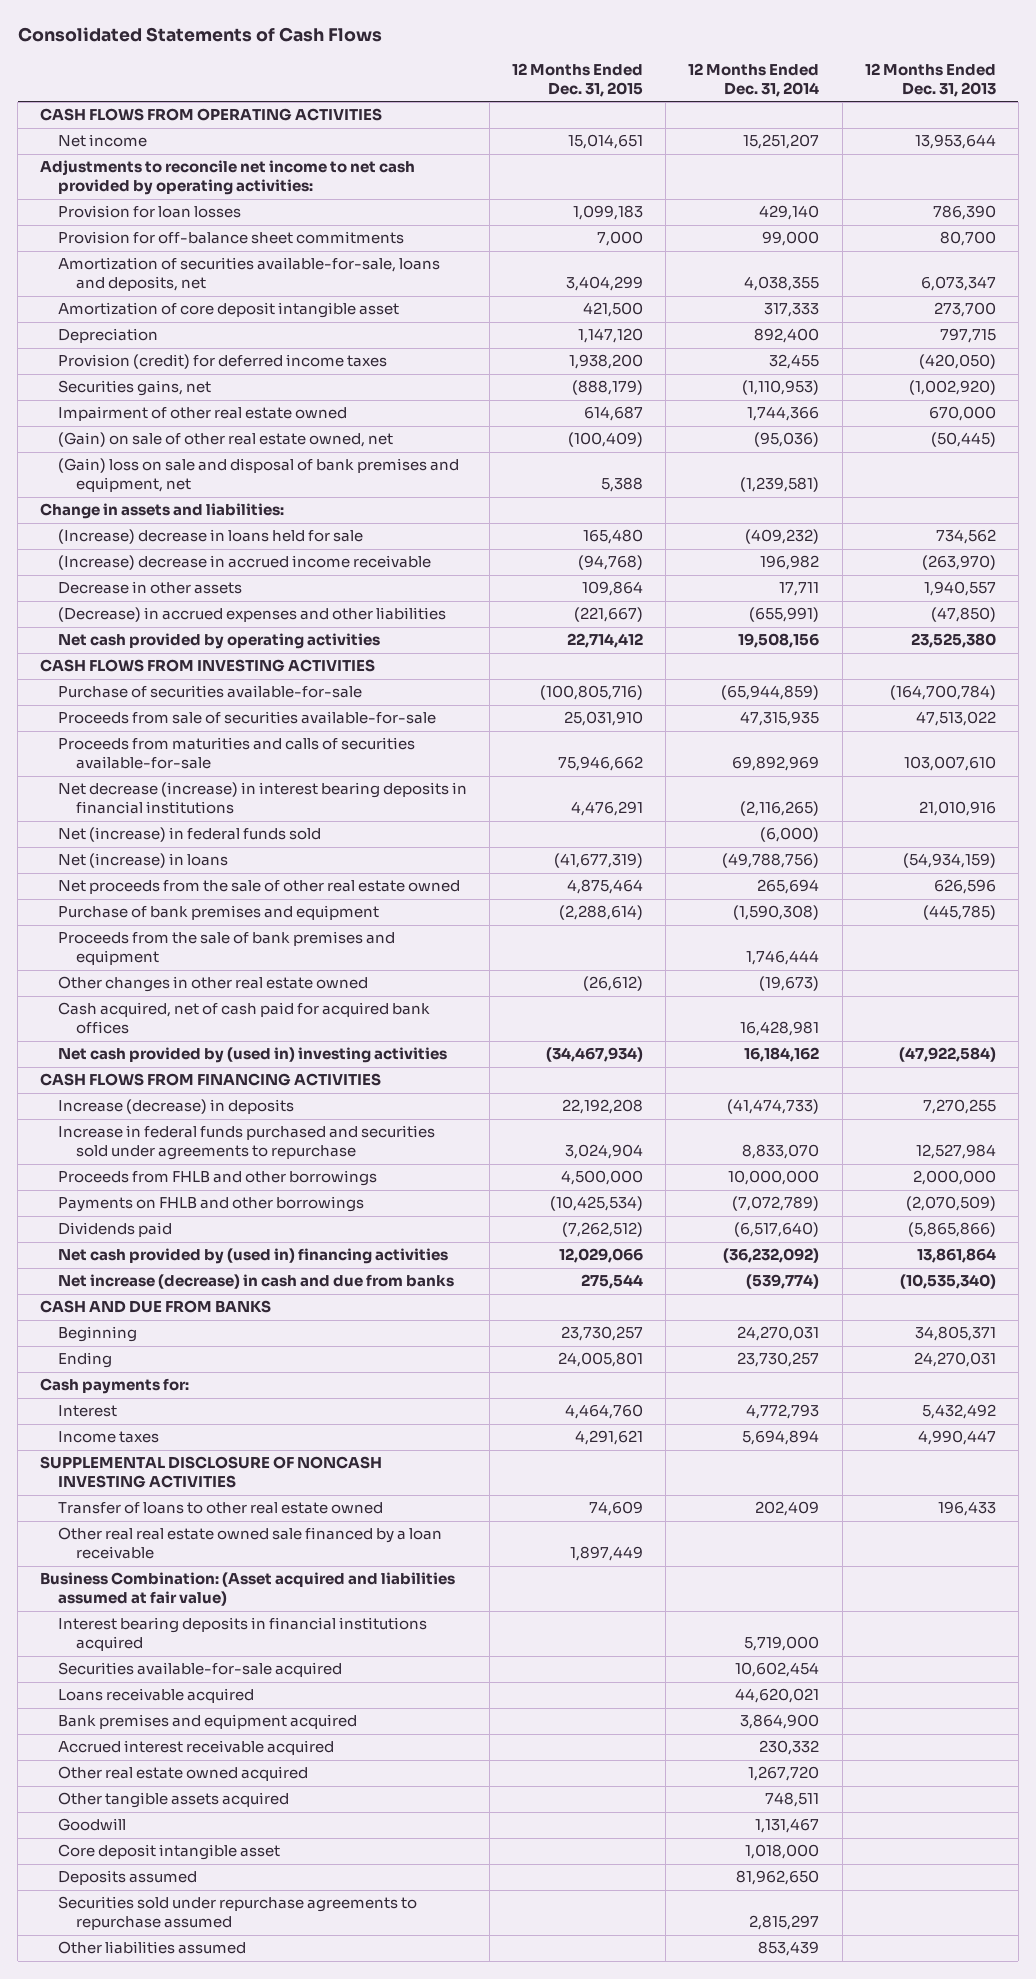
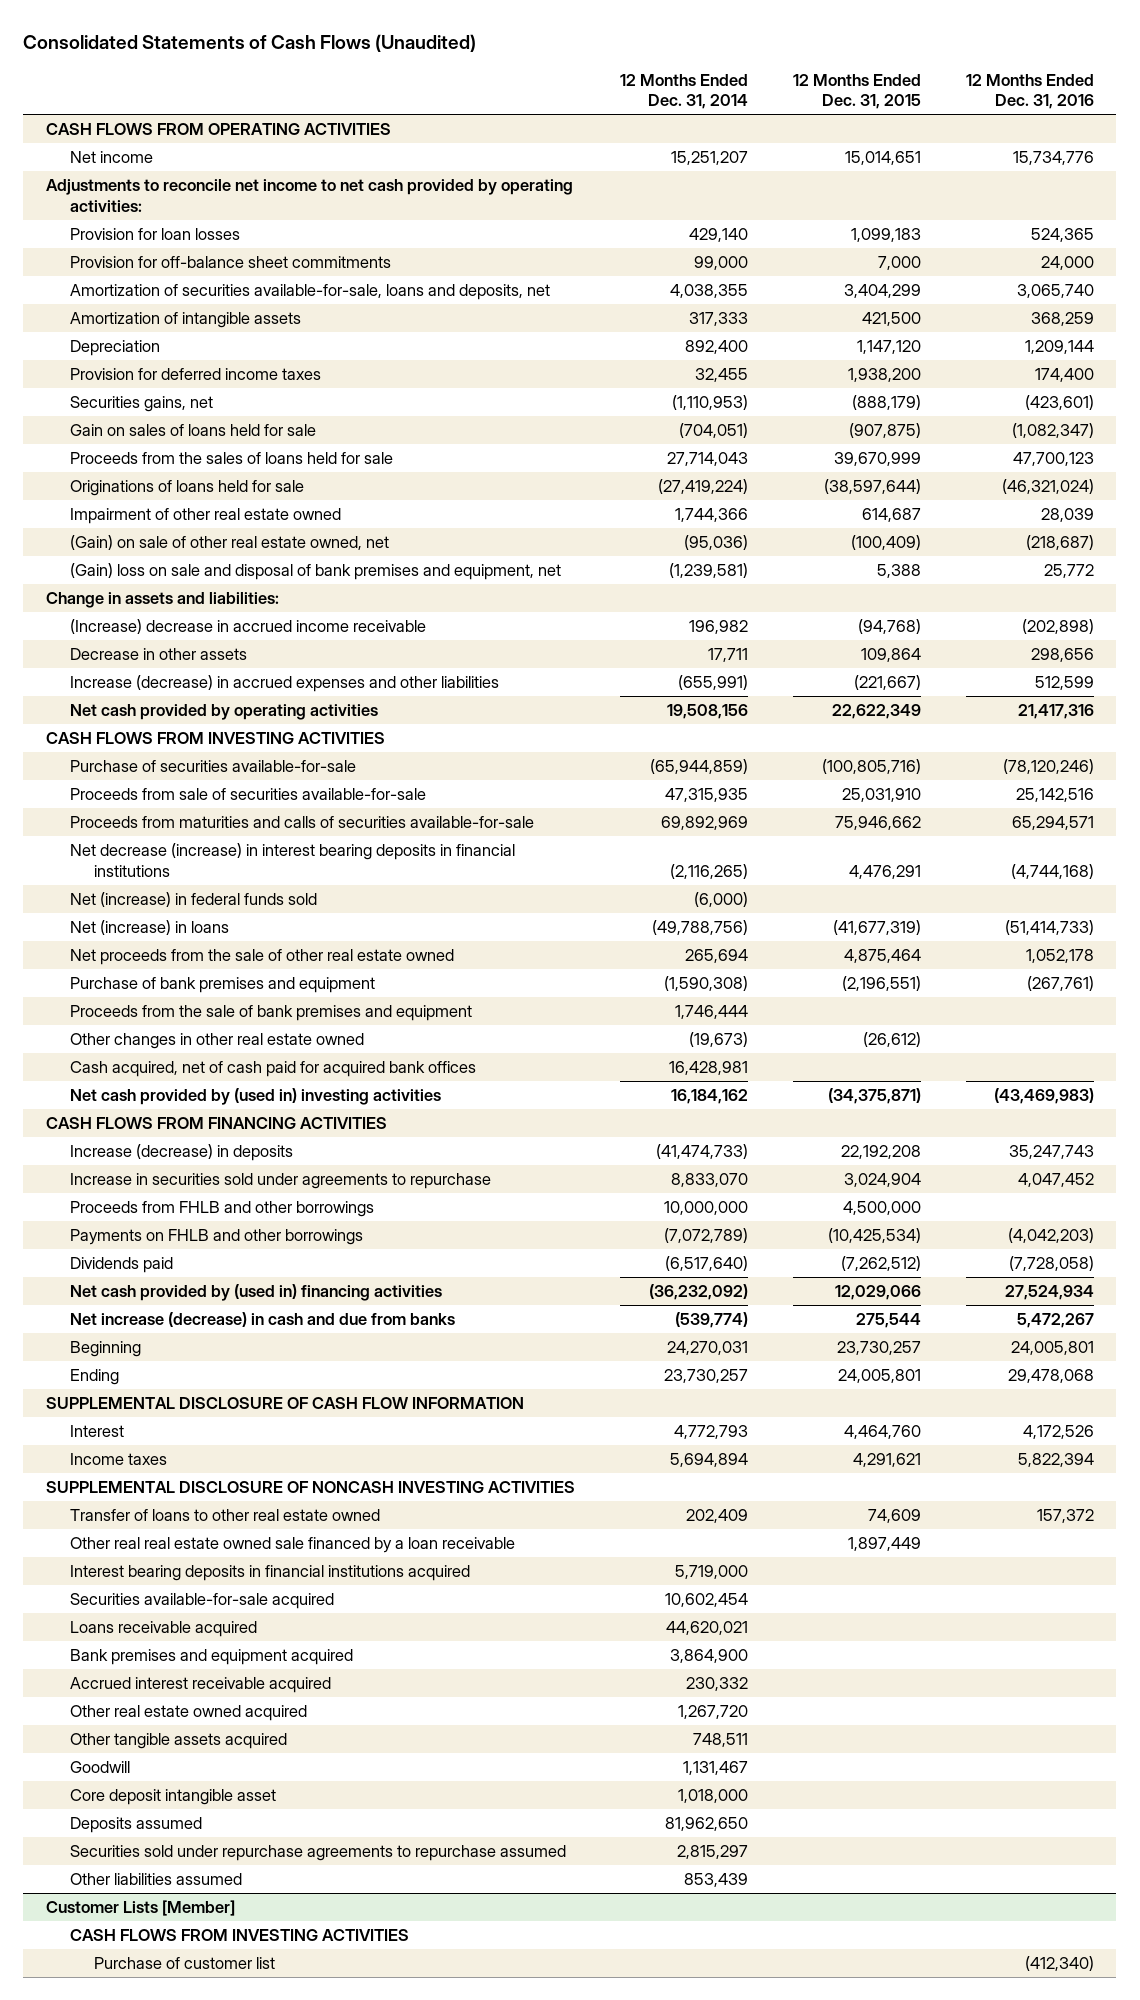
- Consolidated Statements of Cash Flows
+ Consolidated Statements of Cash Flows (Unaudited)
- | 12 Months Ended Dec. 31, 2015 | 12 Months Ended Dec. 31, 2014 | 12 Months Ended Dec. 31, 2013
+ | 12 Months Ended Dec. 31, 2014 | 12 Months Ended Dec. 31, 2015 | 12 Months Ended Dec. 31, 2016
- Amortization of core deposit intangible asset | 421,500 | 317,333 | 273,700
+ Amortization of intangible assets | 317,333 | 421,500 | 368,259
- Provision (credit) for deferred income taxes | 1,938,200 | 32,455 | (420,050)
+ Provision for deferred income taxes | 32,455 | 1,938,200 | 174,400
+ Gain on sales of loans held for sale | (704,051) | (907,875) | (1,082,347)
+ Proceeds from the sales of loans held for sale | 27,714,043 | 39,670,999 | 47,700,123
+ Originations of loans held for sale | (27,419,224) | (38,597,644) | (46,321,024)
- (Increase) decrease in loans held for sale | 165,480 | (409,232) | 734,562
- (Decrease) in accrued expenses and other liabilities | (221,667) | (655,991) | (47,850)
- Net cash provided by operating activities | 22,714,412 | 19,508,156 | 23,525,380
+ Increase (decrease) in accrued expenses and other liabilities | (655,991) | (221,667) | 512,599
+ Net cash provided by operating activities | 19,508,156 | 22,622,349 | 21,417,316
- Purchase of bank premises and equipment | (2,288,614) | (1,590,308) | (445,785)
+ Purchase of bank premises and equipment | (1,590,308) | (2,196,551) | (267,761)
- Net cash provided by (used in) investing activities | (34,467,934) | 16,184,162 | (47,922,584)
+ Net cash provided by (used in) investing activities | 16,184,162 | (34,375,871) | (43,469,983)
- Increase in federal funds purchased and securities sold under agreements to repurchase | 3,024,904 | 8,833,070 | 12,527,984
+ Increase in securities sold under agreements to repurchase | 8,833,070 | 3,024,904 | 4,047,452
- CASH AND DUE FROM BANKS
- Cash payments for:
+ SUPPLEMENTAL DISCLOSURE OF CASH FLOW INFORMATION
- Business Combination: (Asset acquired and liabilities assumed at fair value)
+ Customer Lists [Member]
+ CASH FLOWS FROM INVESTING ACTIVITIES
+ Purchase of customer list | | | (412,340)

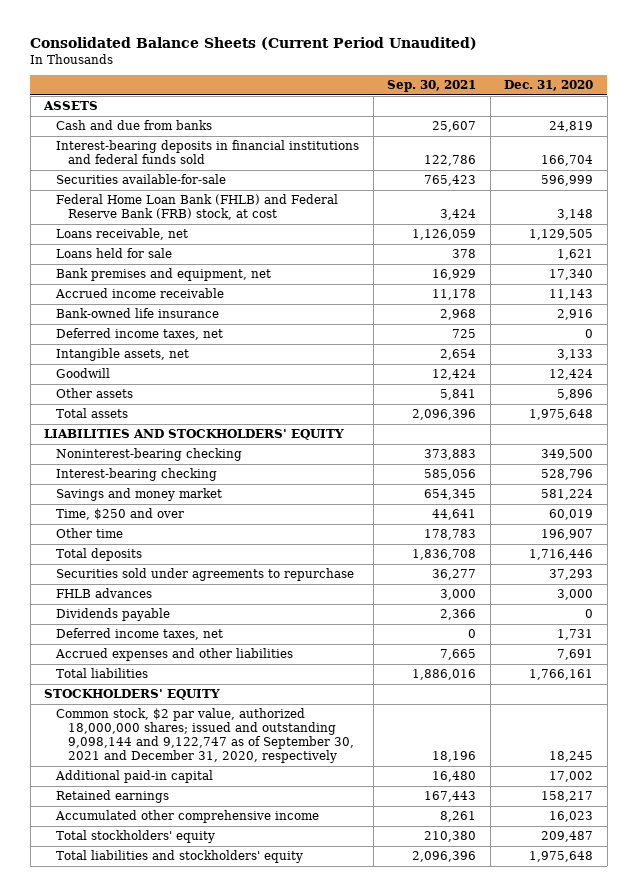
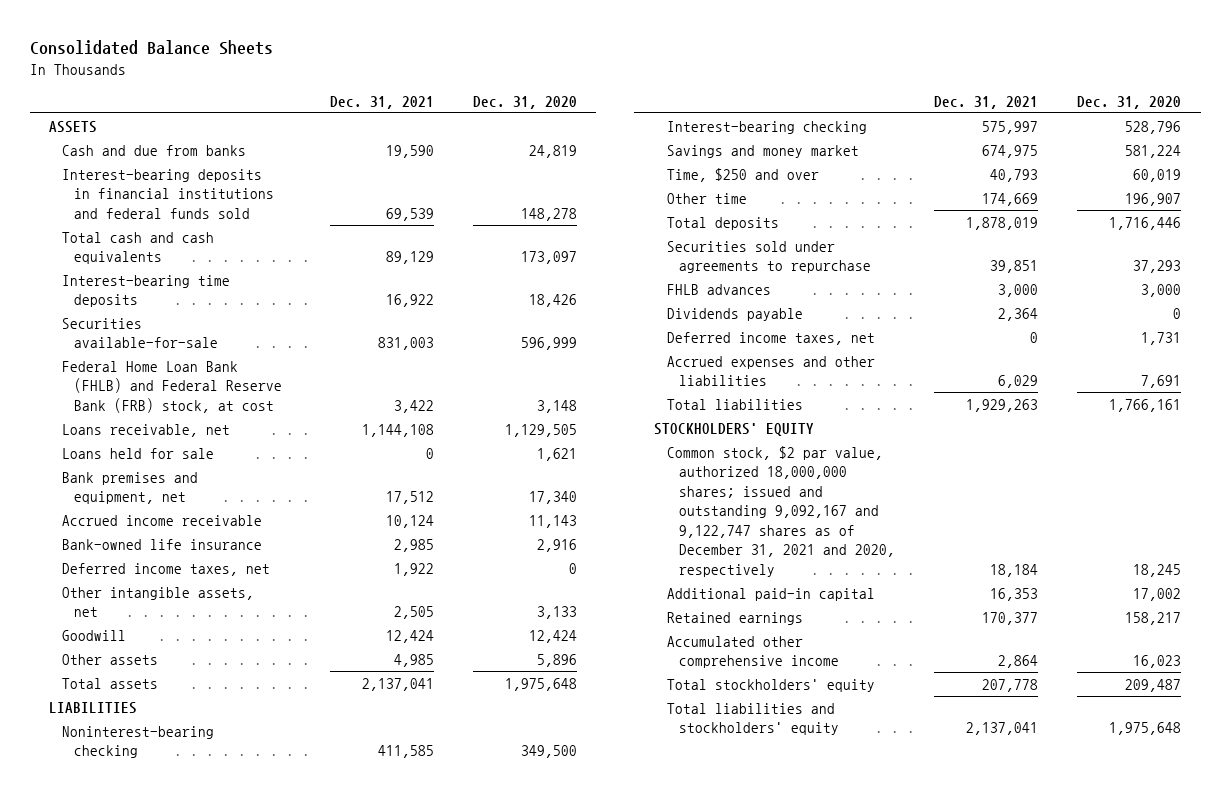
- Consolidated Balance Sheets (Current Period Unaudited)
+ Consolidated Balance Sheets
- | Sep. 30, 2021 | Dec. 31, 2020
+ | Dec. 31, 2021 | Dec. 31, 2020
- Interest-bearing deposits in financial institutions and federal funds sold | 122,786 | 166,704
+ Interest-bearing deposits in financial institutions and federal funds sold | 69,539 | 148,278
+ Total cash and cash equivalents | 89,129 | 173,097
+ Interest-bearing time deposits | 16,922 | 18,426
- Intangible assets, net | 2,654 | 3,133
+ Other intangible assets, net | 2,505 | 3,133
- LIABILITIES AND STOCKHOLDERS' EQUITY
+ LIABILITIES
- Common stock, $2 par value, authorized 18,000,000 shares; issued and outstanding 9,098,144 and 9,122,747 as of September 30, 2021 and December 31, 2020, respectively | 18,196 | 18,245
+ Common stock, $2 par value, authorized 18,000,000 shares; issued and outstanding 9,092,167 and 9,122,747 shares as of December 31, 2021 and 2020, respectively | 18,184 | 18,245

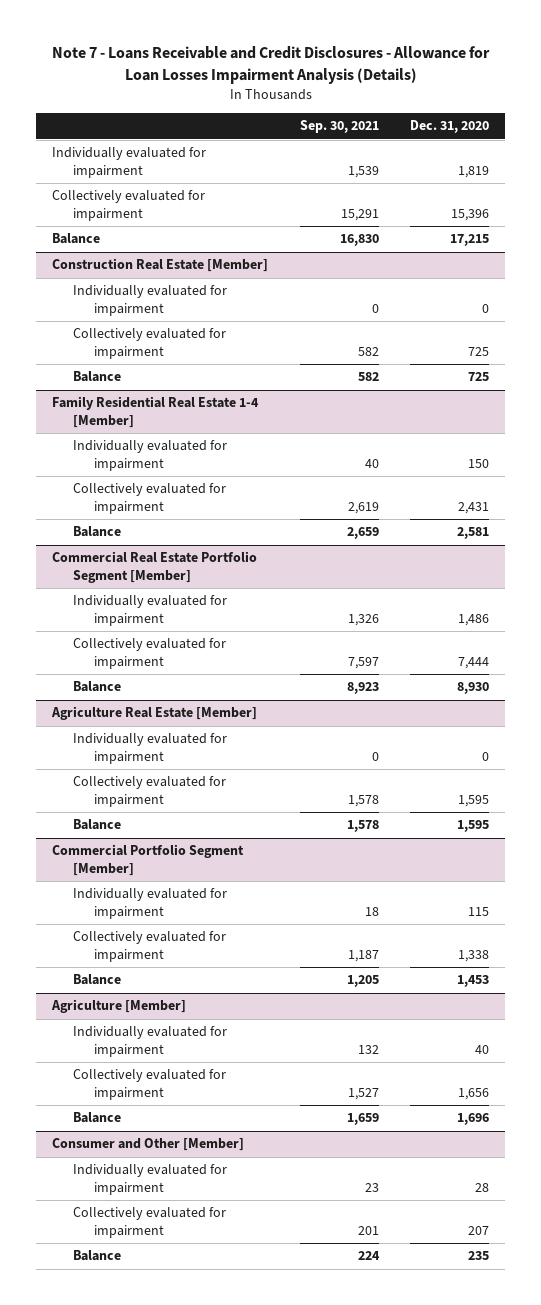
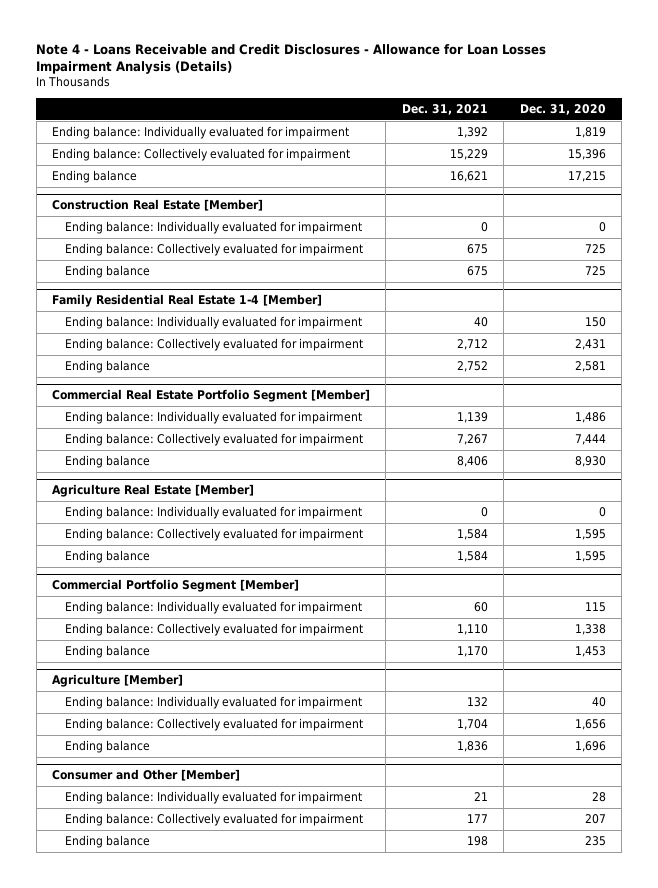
- Note 7 - Loans Receivable and Credit Disclosures - Allowance for Loan Losses Impairment Analysis (Details)
+ Note 4 - Loans Receivable and Credit Disclosures - Allowance for Loan Losses Impairment Analysis (Details)
- | Sep. 30, 2021 | Dec. 31, 2020
+ | Dec. 31, 2021 | Dec. 31, 2020
- Individually evaluated for impairment | 1,539 | 1,819
- Collectively evaluated for impairment | 15,291 | 15,396
- Balance | 16,830 | 17,215
+ Ending balance: Individually evaluated for impairment | 1,392 | 1,819
+ Ending balance: Collectively evaluated for impairment | 15,229 | 15,396
+ Ending balance | 16,621 | 17,215
@ Construction Real Estate [Member]
- Individually evaluated for impairment | 0 | 0
- Collectively evaluated for impairment | 582 | 725
- Balance | 582 | 725
+ Ending balance: Individually evaluated for impairment | 0 | 0
+ Ending balance: Collectively evaluated for impairment | 675 | 725
+ Ending balance | 675 | 725
@ Family Residential Real Estate 1-4 [Member]
- Individually evaluated for impairment | 40 | 150
- Collectively evaluated for impairment | 2,619 | 2,431
- Balance | 2,659 | 2,581
+ Ending balance: Individually evaluated for impairment | 40 | 150
+ Ending balance: Collectively evaluated for impairment | 2,712 | 2,431
+ Ending balance | 2,752 | 2,581
@ Commercial Real Estate Portfolio Segment [Member]
- Individually evaluated for impairment | 1,326 | 1,486
- Collectively evaluated for impairment | 7,597 | 7,444
- Balance | 8,923 | 8,930
+ Ending balance: Individually evaluated for impairment | 1,139 | 1,486
+ Ending balance: Collectively evaluated for impairment | 7,267 | 7,444
+ Ending balance | 8,406 | 8,930
@ Agriculture Real Estate [Member]
- Individually evaluated for impairment | 0 | 0
- Collectively evaluated for impairment | 1,578 | 1,595
- Balance | 1,578 | 1,595
+ Ending balance: Individually evaluated for impairment | 0 | 0
+ Ending balance: Collectively evaluated for impairment | 1,584 | 1,595
+ Ending balance | 1,584 | 1,595
@ Commercial Portfolio Segment [Member]
- Individually evaluated for impairment | 18 | 115
- Collectively evaluated for impairment | 1,187 | 1,338
- Balance | 1,205 | 1,453
+ Ending balance: Individually evaluated for impairment | 60 | 115
+ Ending balance: Collectively evaluated for impairment | 1,110 | 1,338
+ Ending balance | 1,170 | 1,453
@ Agriculture [Member]
- Individually evaluated for impairment | 132 | 40
- Collectively evaluated for impairment | 1,527 | 1,656
- Balance | 1,659 | 1,696
+ Ending balance: Individually evaluated for impairment | 132 | 40
+ Ending balance: Collectively evaluated for impairment | 1,704 | 1,656
+ Ending balance | 1,836 | 1,696
@ Consumer and Other [Member]
- Individually evaluated for impairment | 23 | 28
- Collectively evaluated for impairment | 201 | 207
- Balance | 224 | 235
+ Ending balance: Individually evaluated for impairment | 21 | 28
+ Ending balance: Collectively evaluated for impairment | 177 | 207
+ Ending balance | 198 | 235

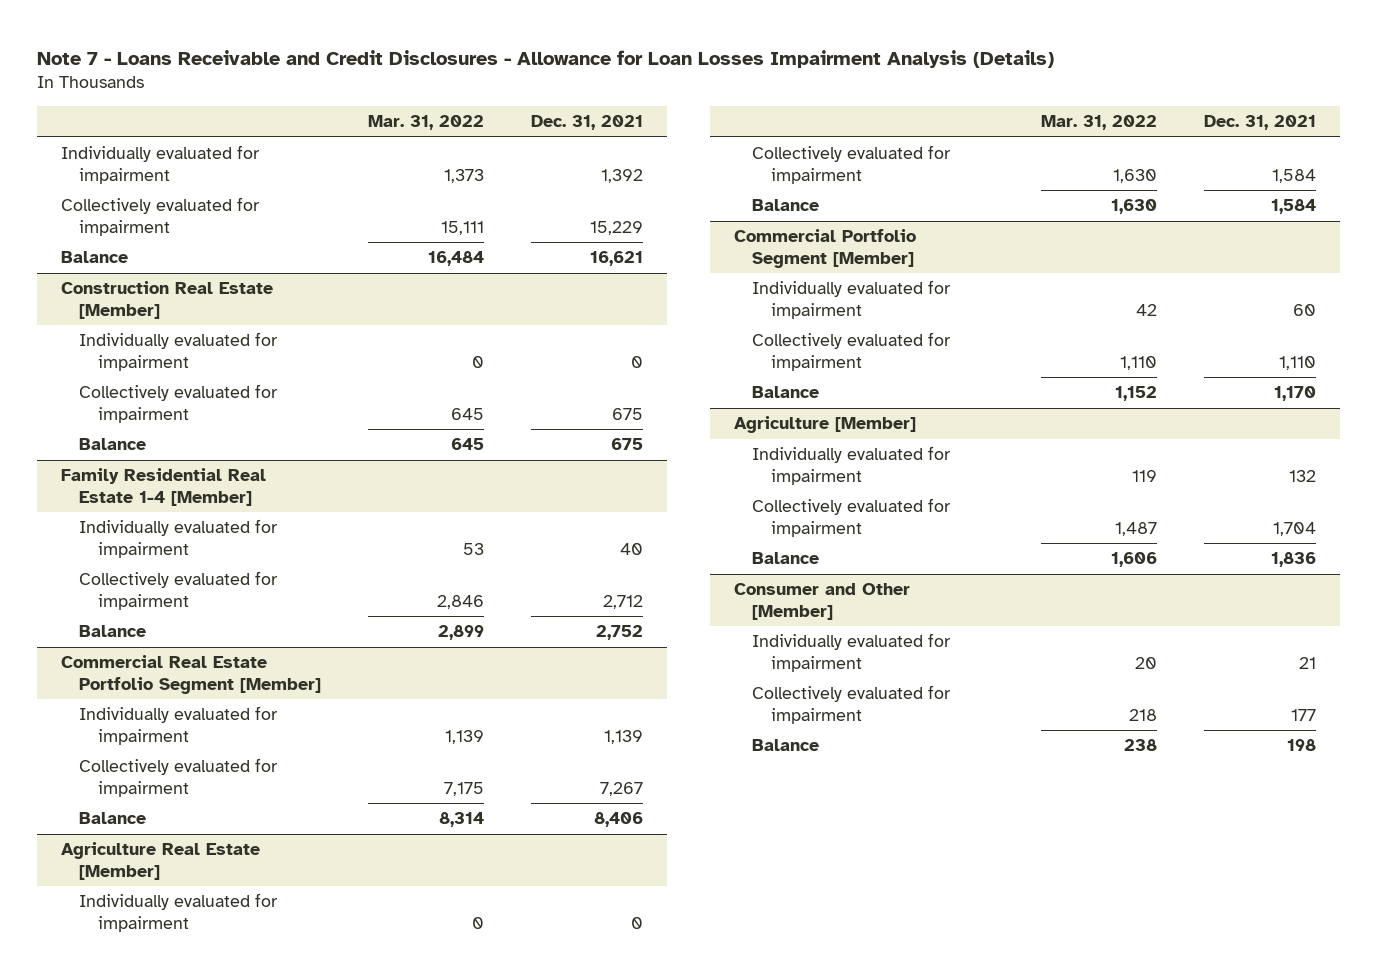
- Note 4 - Loans Receivable and Credit Disclosures - Allowance for Loan Losses Impairment Analysis (Details)
+ Note 7 - Loans Receivable and Credit Disclosures - Allowance for Loan Losses Impairment Analysis (Details)
- | Dec. 31, 2021 | Dec. 31, 2020
+ | Mar. 31, 2022 | Dec. 31, 2021
- Ending balance: Individually evaluated for impairment | 1,392 | 1,819
- Ending balance: Collectively evaluated for impairment | 15,229 | 15,396
- Ending balance | 16,621 | 17,215
+ Individually evaluated for impairment | 1,373 | 1,392
+ Collectively evaluated for impairment | 15,111 | 15,229
+ Balance | 16,484 | 16,621
@ Construction Real Estate [Member]
- Ending balance: Individually evaluated for impairment | 0 | 0
- Ending balance: Collectively evaluated for impairment | 675 | 725
- Ending balance | 675 | 725
+ Individually evaluated for impairment | 0 | 0
+ Collectively evaluated for impairment | 645 | 675
+ Balance | 645 | 675
@ Family Residential Real Estate 1-4 [Member]
- Ending balance: Individually evaluated for impairment | 40 | 150
- Ending balance: Collectively evaluated for impairment | 2,712 | 2,431
- Ending balance | 2,752 | 2,581
+ Individually evaluated for impairment | 53 | 40
+ Collectively evaluated for impairment | 2,846 | 2,712
+ Balance | 2,899 | 2,752
@ Commercial Real Estate Portfolio Segment [Member]
- Ending balance: Individually evaluated for impairment | 1,139 | 1,486
- Ending balance: Collectively evaluated for impairment | 7,267 | 7,444
- Ending balance | 8,406 | 8,930
+ Individually evaluated for impairment | 1,139 | 1,139
+ Collectively evaluated for impairment | 7,175 | 7,267
+ Balance | 8,314 | 8,406
@ Agriculture Real Estate [Member]
- Ending balance: Individually evaluated for impairment | 0 | 0
- Ending balance: Collectively evaluated for impairment | 1,584 | 1,595
- Ending balance | 1,584 | 1,595
+ Individually evaluated for impairment | 0 | 0
+ Collectively evaluated for impairment | 1,630 | 1,584
+ Balance | 1,630 | 1,584
@ Commercial Portfolio Segment [Member]
- Ending balance: Individually evaluated for impairment | 60 | 115
- Ending balance: Collectively evaluated for impairment | 1,110 | 1,338
- Ending balance | 1,170 | 1,453
+ Individually evaluated for impairment | 42 | 60
+ Collectively evaluated for impairment | 1,110 | 1,110
+ Balance | 1,152 | 1,170
@ Agriculture [Member]
- Ending balance: Individually evaluated for impairment | 132 | 40
- Ending balance: Collectively evaluated for impairment | 1,704 | 1,656
- Ending balance | 1,836 | 1,696
+ Individually evaluated for impairment | 119 | 132
+ Collectively evaluated for impairment | 1,487 | 1,704
+ Balance | 1,606 | 1,836
@ Consumer and Other [Member]
- Ending balance: Individually evaluated for impairment | 21 | 28
- Ending balance: Collectively evaluated for impairment | 177 | 207
- Ending balance | 198 | 235
+ Individually evaluated for impairment | 20 | 21
+ Collectively evaluated for impairment | 218 | 177
+ Balance | 238 | 198

